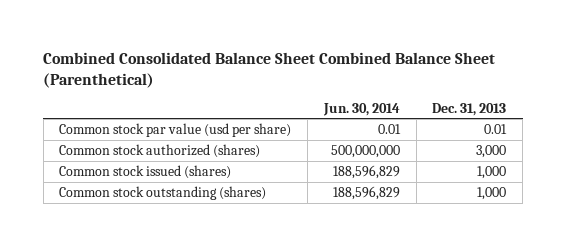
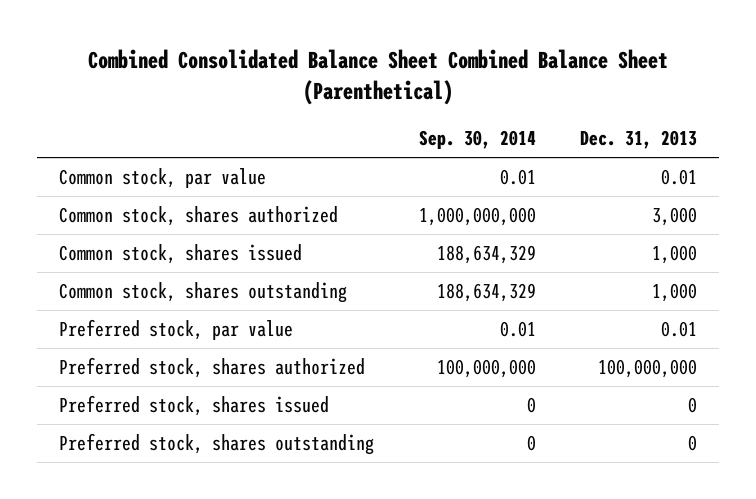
- | Jun. 30, 2014 | Dec. 31, 2013
+ | Sep. 30, 2014 | Dec. 31, 2013
- Common stock par value (usd per share) | 0.01 | 0.01
- Common stock authorized (shares) | 500,000,000 | 3,000
- Common stock issued (shares) | 188,596,829 | 1,000
- Common stock outstanding (shares) | 188,596,829 | 1,000
+ Common stock, par value | 0.01 | 0.01
+ Common stock, shares authorized | 1,000,000,000 | 3,000
+ Common stock, shares issued | 188,634,329 | 1,000
+ Common stock, shares outstanding | 188,634,329 | 1,000
+ Preferred stock, par value | 0.01 | 0.01
+ Preferred stock, shares authorized | 100,000,000 | 100,000,000
+ Preferred stock, shares issued | 0 | 0
+ Preferred stock, shares outstanding | 0 | 0

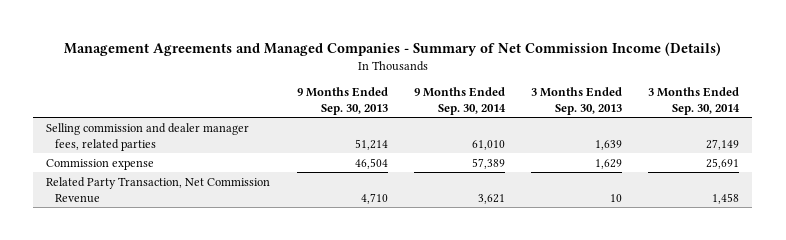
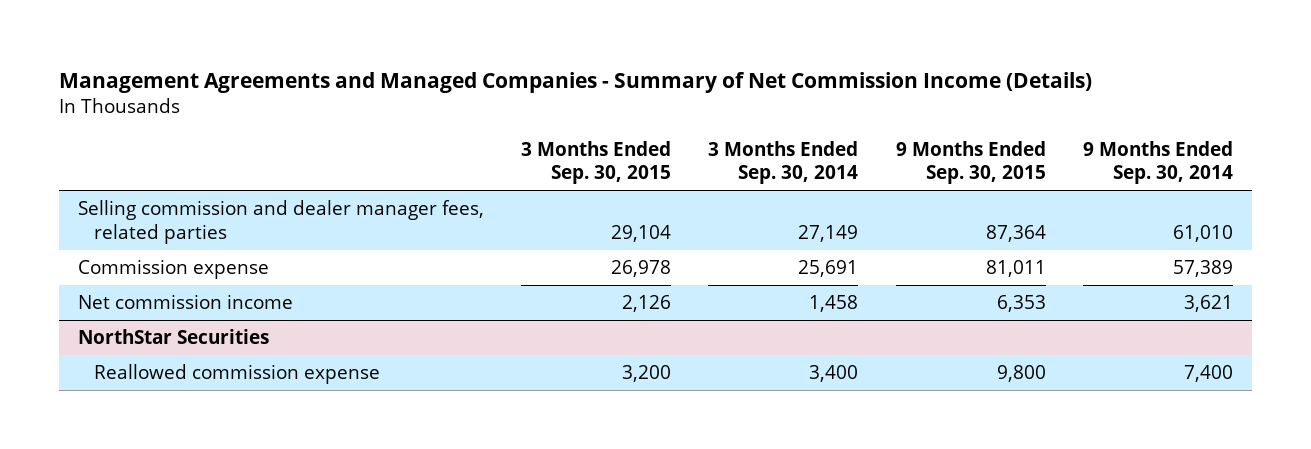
- | 9 Months Ended Sep. 30, 2013 | 9 Months Ended Sep. 30, 2014 | 3 Months Ended Sep. 30, 2013 | 3 Months Ended Sep. 30, 2014
+ | 3 Months Ended Sep. 30, 2015 | 3 Months Ended Sep. 30, 2014 | 9 Months Ended Sep. 30, 2015 | 9 Months Ended Sep. 30, 2014
- Related Party Transaction, Net Commission Revenue | 4,710 | 3,621 | 10 | 1,458
+ Net commission income | 2,126 | 1,458 | 6,353 | 3,621
+ NorthStar Securities
+ Reallowed commission expense | 3,200 | 3,400 | 9,800 | 7,400

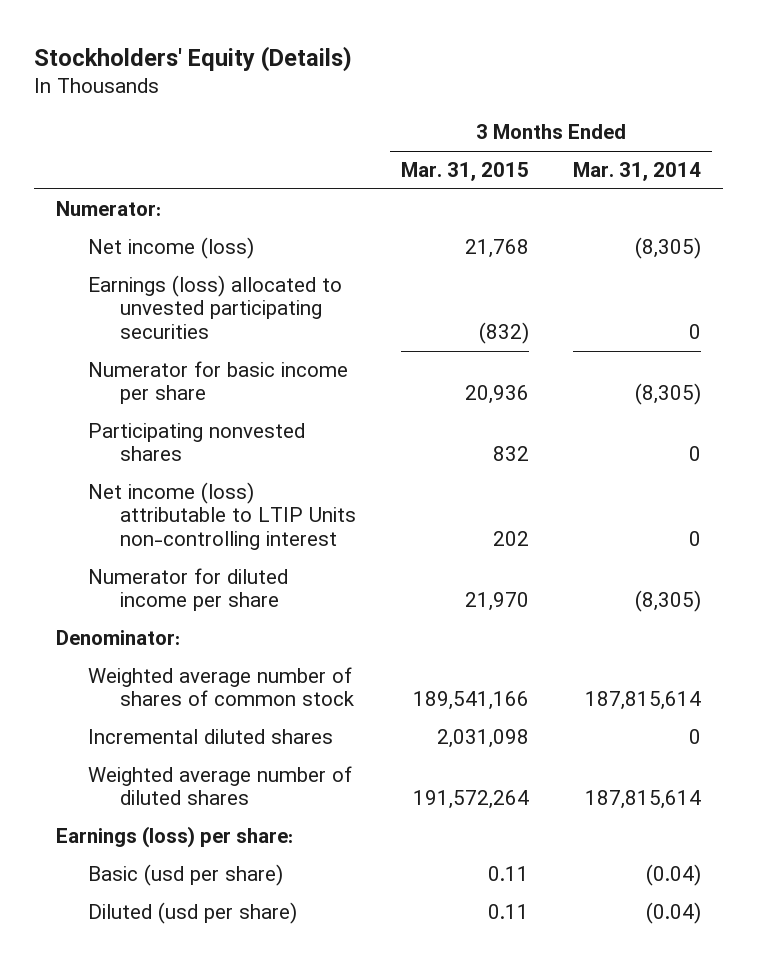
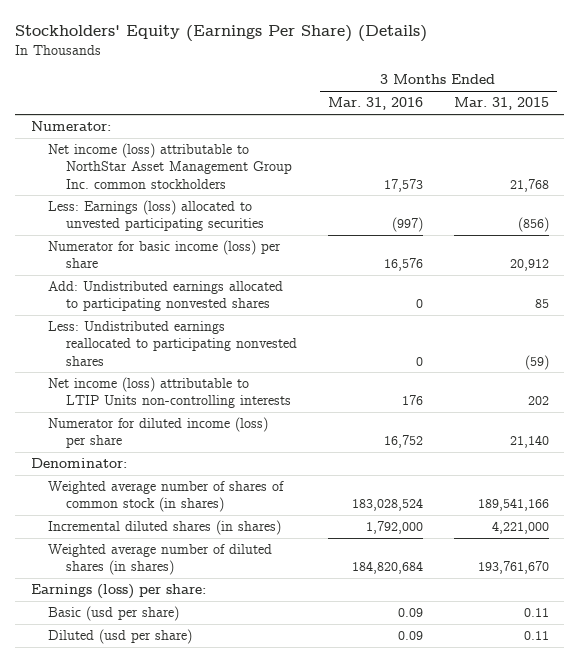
- Stockholders' Equity (Details)
+ Stockholders' Equity (Earnings Per Share) (Details)
- | 3 Months Ended Mar. 31, 2015 | 3 Months Ended Mar. 31, 2014
+ | 3 Months Ended Mar. 31, 2016 | 3 Months Ended Mar. 31, 2015
- Net income (loss) | 21,768 | (8,305)
- Earnings (loss) allocated to unvested participating securities | (832) | 0
- Numerator for basic income per share | 20,936 | (8,305)
- Participating nonvested shares | 832 | 0
- Net income (loss) attributable to LTIP Units non-controlling interest | 202 | 0
- Numerator for diluted income per share | 21,970 | (8,305)
+ Net income (loss) attributable to NorthStar Asset Management Group Inc. common stockholders | 17,573 | 21,768
+ Less: Earnings (loss) allocated to unvested participating securities | (997) | (856)
+ Numerator for basic income (loss) per share | 16,576 | 20,912
+ Add: Undistributed earnings allocated to participating nonvested shares | 0 | 85
+ Less: Undistributed earnings reallocated to participating nonvested shares | 0 | (59)
+ Net income (loss) attributable to LTIP Units non-controlling interests | 176 | 202
+ Numerator for diluted income (loss) per share | 16,752 | 21,140
- Weighted average number of shares of common stock | 189,541,166 | 187,815,614
- Incremental diluted shares | 2,031,098 | 0
- Weighted average number of diluted shares | 191,572,264 | 187,815,614
+ Weighted average number of shares of common stock (in shares) | 183,028,524 | 189,541,166
+ Incremental diluted shares (in shares) | 1,792,000 | 4,221,000
+ Weighted average number of diluted shares (in shares) | 184,820,684 | 193,761,670

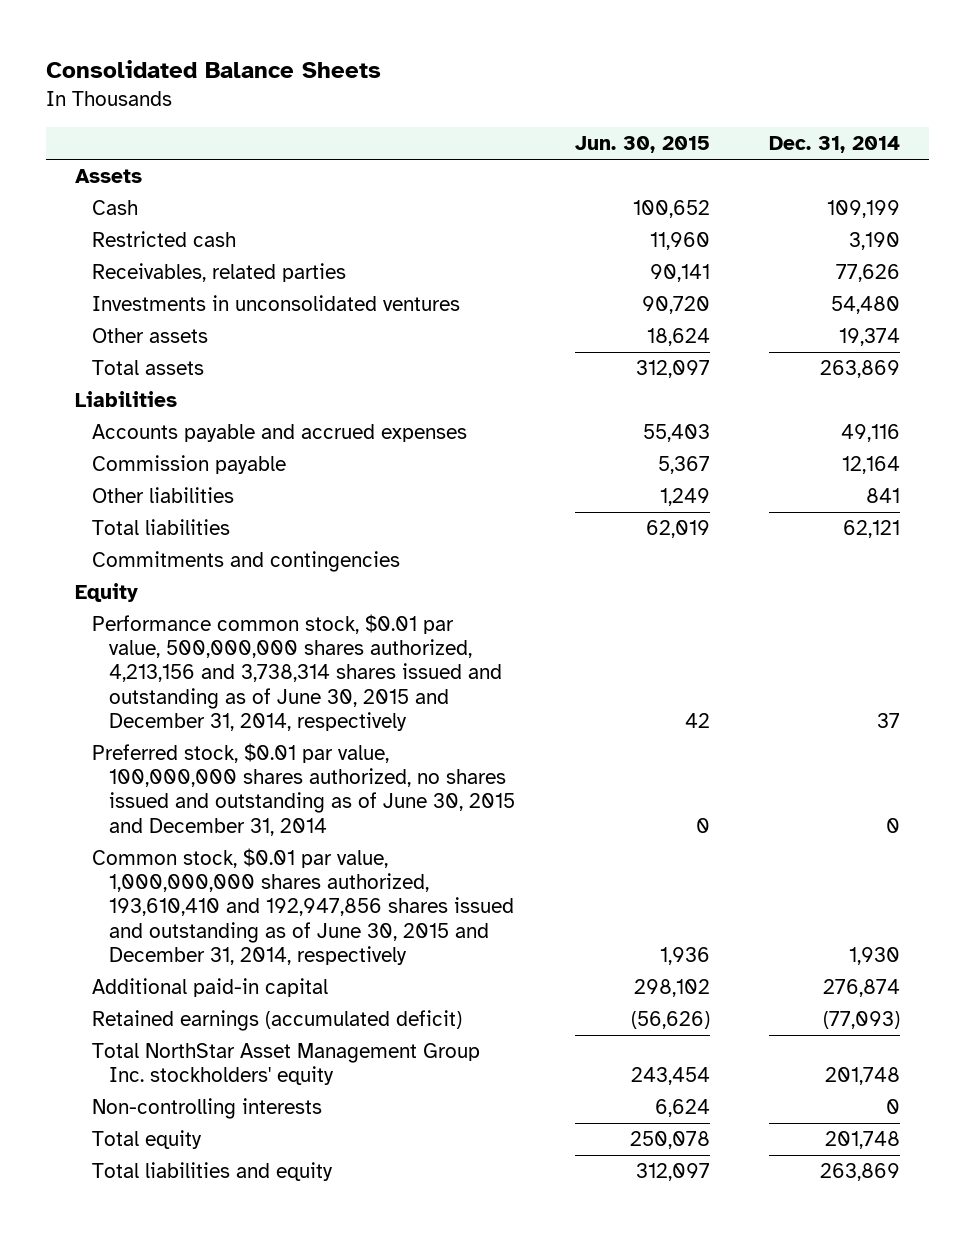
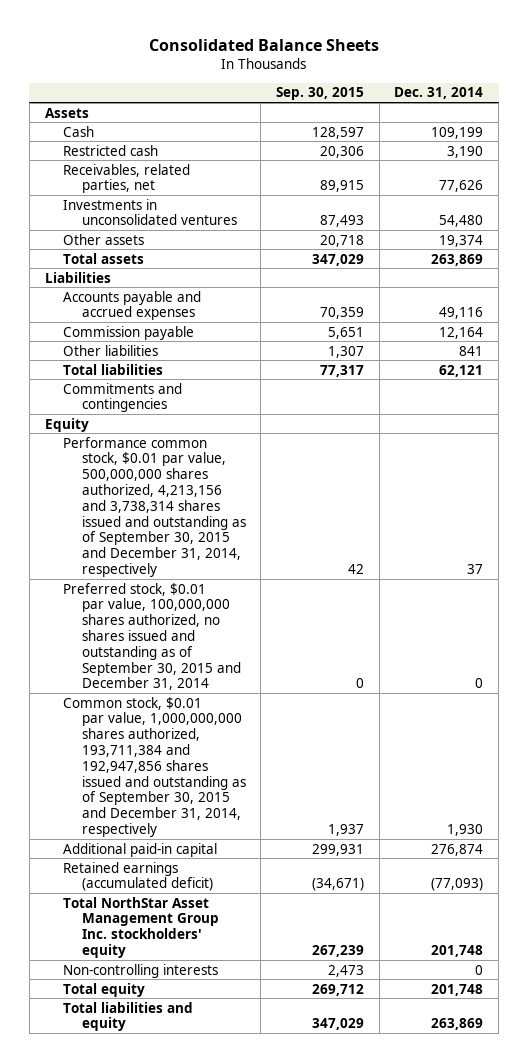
- | Jun. 30, 2015 | Dec. 31, 2014
+ | Sep. 30, 2015 | Dec. 31, 2014
- Receivables, related parties | 90,141 | 77,626
+ Receivables, related parties, net | 89,915 | 77,626
- Performance common stock, $0.01 par value, 500,000,000 shares authorized, 4,213,156 and 3,738,314 shares issued and outstanding as of June 30, 2015 and December 31, 2014, respectively | 42 | 37
- Preferred stock, $0.01 par value, 100,000,000 shares authorized, no shares issued and outstanding as of June 30, 2015 and December 31, 2014 | 0 | 0
- Common stock, $0.01 par value, 1,000,000,000 shares authorized, 193,610,410 and 192,947,856 shares issued and outstanding as of June 30, 2015 and December 31, 2014, respectively | 1,936 | 1,930
+ Performance common stock, $0.01 par value, 500,000,000 shares authorized, 4,213,156 and 3,738,314 shares issued and outstanding as of September 30, 2015 and December 31, 2014, respectively | 42 | 37
+ Preferred stock, $0.01 par value, 100,000,000 shares authorized, no shares issued and outstanding as of September 30, 2015 and December 31, 2014 | 0 | 0
+ Common stock, $0.01 par value, 1,000,000,000 shares authorized, 193,711,384 and 192,947,856 shares issued and outstanding as of September 30, 2015 and December 31, 2014, respectively | 1,937 | 1,930

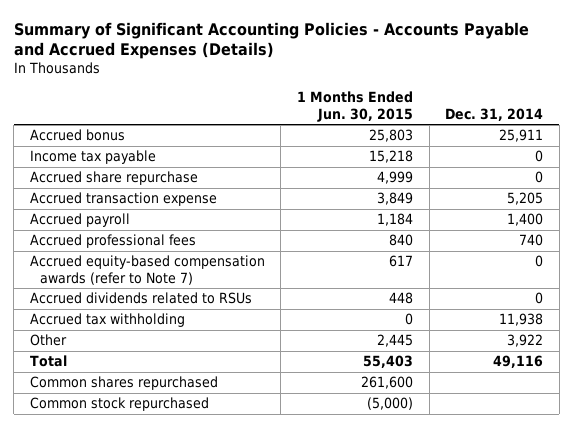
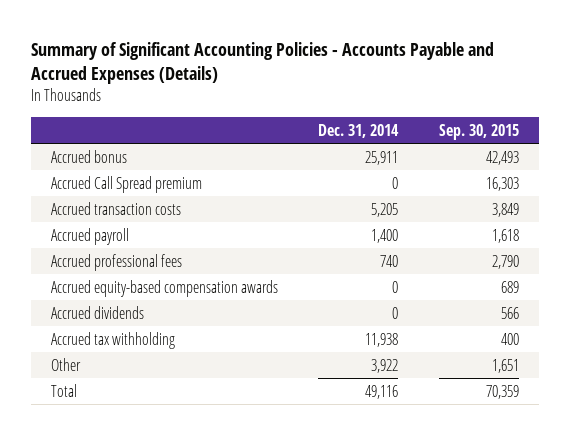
- | 1 Months Ended Jun. 30, 2015 | Dec. 31, 2014
+ | Dec. 31, 2014 | Sep. 30, 2015
- Income tax payable | 15,218 | 0
- Accrued share repurchase | 4,999 | 0
- Accrued transaction expense | 3,849 | 5,205
+ Accrued Call Spread premium | 0 | 16,303
+ Accrued transaction costs | 5,205 | 3,849
- Accrued equity-based compensation awards (refer to Note 7) | 617 | 0
- Accrued dividends related to RSUs | 448 | 0
+ Accrued equity-based compensation awards | 0 | 689
+ Accrued dividends | 0 | 566
- Common shares repurchased | 261,600 |
- Common stock repurchased | (5,000) |

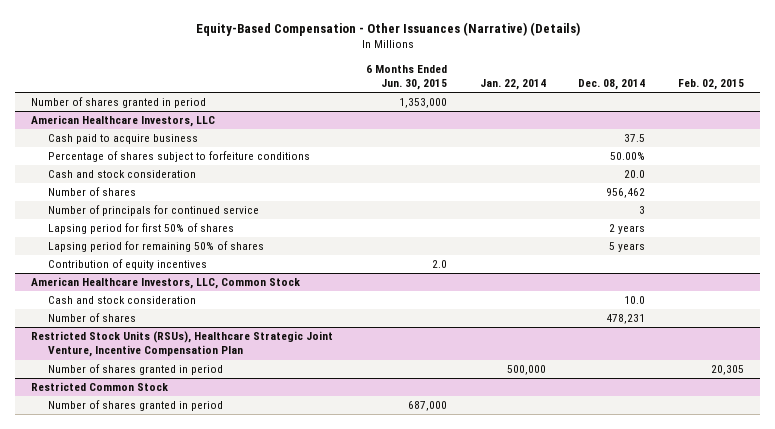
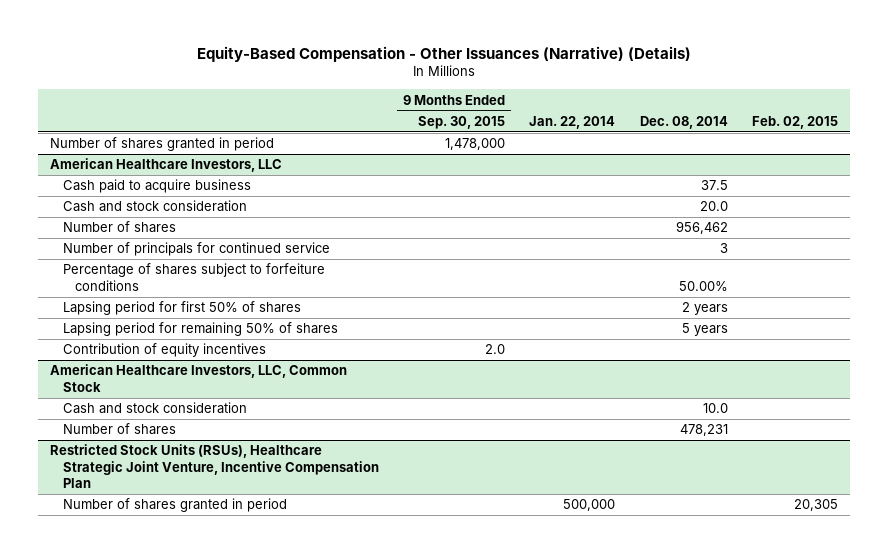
- | 6 Months Ended Jun. 30, 2015 | Jan. 22, 2014 | Dec. 08, 2014 | Feb. 02, 2015
+ | 9 Months Ended Sep. 30, 2015 | Jan. 22, 2014 | Dec. 08, 2014 | Feb. 02, 2015
@ American Healthcare Investors, LLC
moved down: Percentage of shares subject to forfeiture conditions | | | 50.00% |
- Restricted Common Stock
- Number of shares granted in period | 687,000 | | |

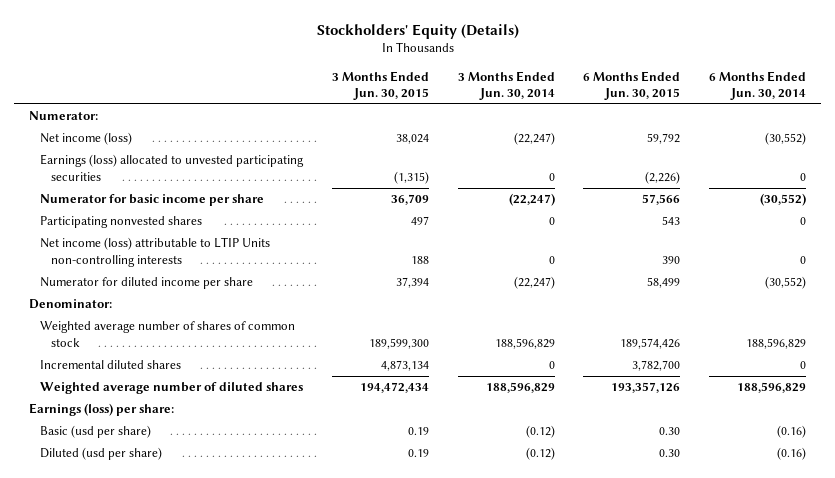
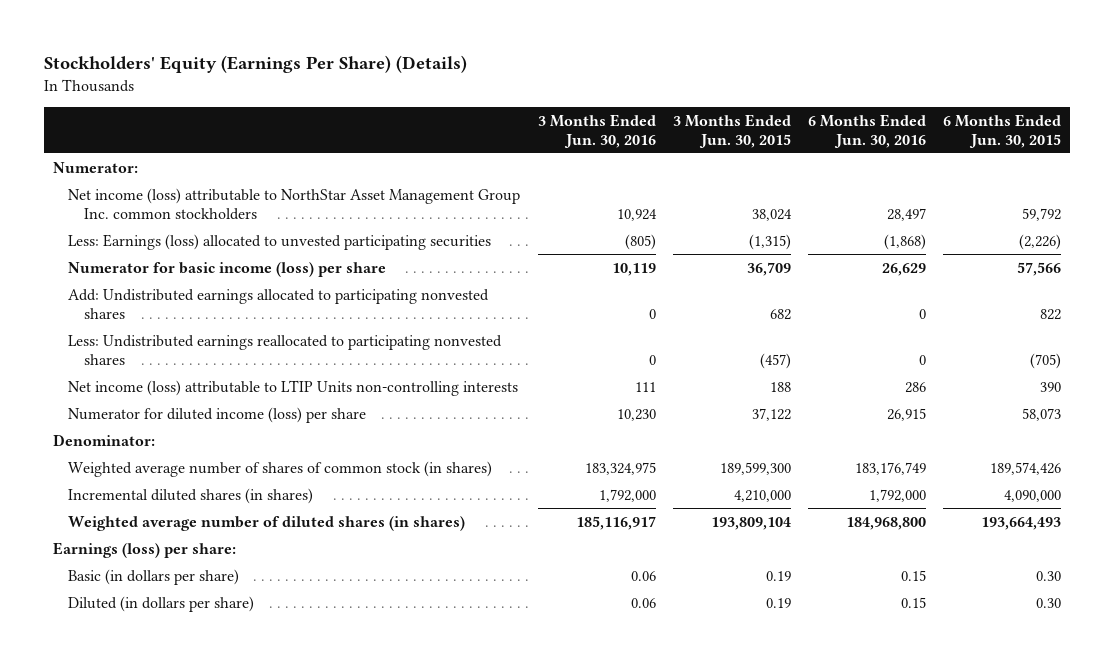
- Stockholders' Equity (Details)
+ Stockholders' Equity (Earnings Per Share) (Details)
- | 3 Months Ended Jun. 30, 2015 | 3 Months Ended Jun. 30, 2014 | 6 Months Ended Jun. 30, 2015 | 6 Months Ended Jun. 30, 2014
+ | 3 Months Ended Jun. 30, 2016 | 3 Months Ended Jun. 30, 2015 | 6 Months Ended Jun. 30, 2016 | 6 Months Ended Jun. 30, 2015
- Net income (loss) | 38,024 | (22,247) | 59,792 | (30,552)
- Earnings (loss) allocated to unvested participating securities | (1,315) | 0 | (2,226) | 0
- Numerator for basic income per share | 36,709 | (22,247) | 57,566 | (30,552)
- Participating nonvested shares | 497 | 0 | 543 | 0
+ Net income (loss) attributable to NorthStar Asset Management Group Inc. common stockholders | 10,924 | 38,024 | 28,497 | 59,792
+ Less: Earnings (loss) allocated to unvested participating securities | (805) | (1,315) | (1,868) | (2,226)
+ Numerator for basic income (loss) per share | 10,119 | 36,709 | 26,629 | 57,566
+ Add: Undistributed earnings allocated to participating nonvested shares | 0 | 682 | 0 | 822
+ Less: Undistributed earnings reallocated to participating nonvested shares | 0 | (457) | 0 | (705)
- Numerator for diluted income per share | 37,394 | (22,247) | 58,499 | (30,552)
+ Numerator for diluted income (loss) per share | 10,230 | 37,122 | 26,915 | 58,073
- Weighted average number of shares of common stock | 189,599,300 | 188,596,829 | 189,574,426 | 188,596,829
- Incremental diluted shares | 4,873,134 | 0 | 3,782,700 | 0
- Weighted average number of diluted shares | 194,472,434 | 188,596,829 | 193,357,126 | 188,596,829
+ Weighted average number of shares of common stock (in shares) | 183,324,975 | 189,599,300 | 183,176,749 | 189,574,426
+ Incremental diluted shares (in shares) | 1,792,000 | 4,210,000 | 1,792,000 | 4,090,000
+ Weighted average number of diluted shares (in shares) | 185,116,917 | 193,809,104 | 184,968,800 | 193,664,493
- Basic (usd per share) | 0.19 | (0.12) | 0.30 | (0.16)
- Diluted (usd per share) | 0.19 | (0.12) | 0.30 | (0.16)
+ Basic (in dollars per share) | 0.06 | 0.19 | 0.15 | 0.30
+ Diluted (in dollars per share) | 0.06 | 0.19 | 0.15 | 0.30

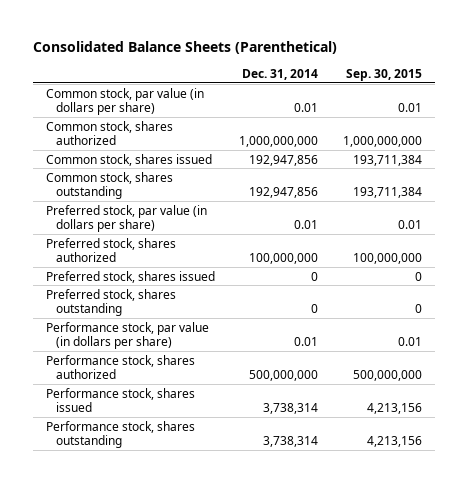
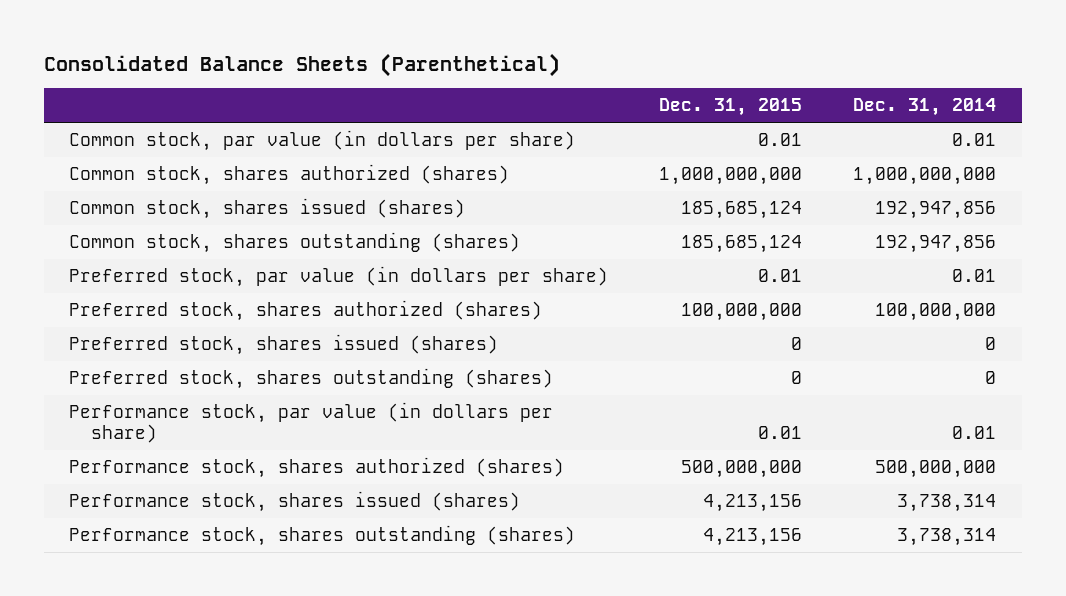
- | Dec. 31, 2014 | Sep. 30, 2015
+ | Dec. 31, 2015 | Dec. 31, 2014
- Common stock, shares authorized | 1,000,000,000 | 1,000,000,000
- Common stock, shares issued | 192,947,856 | 193,711,384
- Common stock, shares outstanding | 192,947,856 | 193,711,384
+ Common stock, shares authorized (shares) | 1,000,000,000 | 1,000,000,000
+ Common stock, shares issued (shares) | 185,685,124 | 192,947,856
+ Common stock, shares outstanding (shares) | 185,685,124 | 192,947,856
- Preferred stock, shares authorized | 100,000,000 | 100,000,000
- Preferred stock, shares issued | 0 | 0
- Preferred stock, shares outstanding | 0 | 0
+ Preferred stock, shares authorized (shares) | 100,000,000 | 100,000,000
+ Preferred stock, shares issued (shares) | 0 | 0
+ Preferred stock, shares outstanding (shares) | 0 | 0
- Performance stock, shares authorized | 500,000,000 | 500,000,000
- Performance stock, shares issued | 3,738,314 | 4,213,156
- Performance stock, shares outstanding | 3,738,314 | 4,213,156
+ Performance stock, shares authorized (shares) | 500,000,000 | 500,000,000
+ Performance stock, shares issued (shares) | 4,213,156 | 3,738,314
+ Performance stock, shares outstanding (shares) | 4,213,156 | 3,738,314

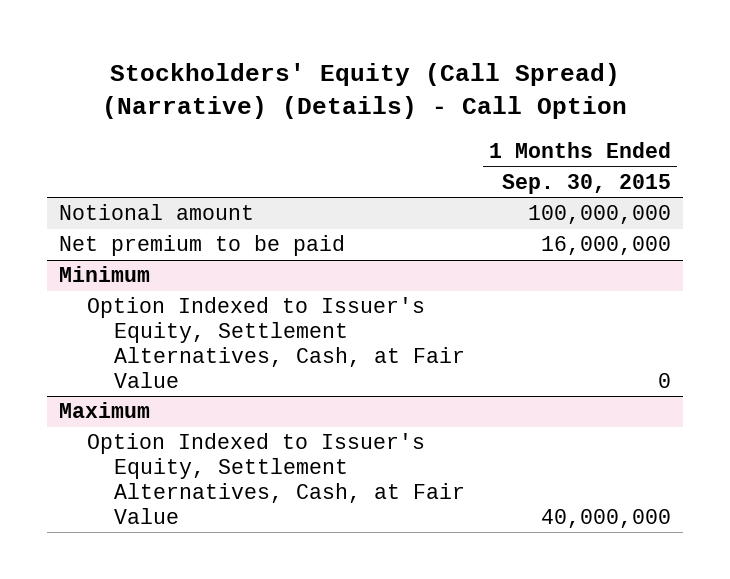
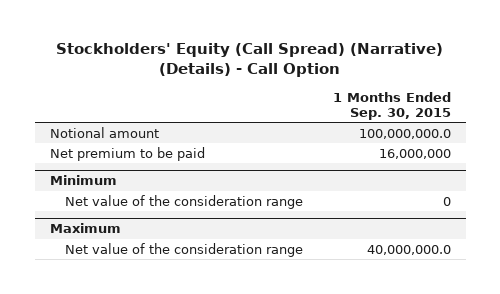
- Notional amount | 100,000,000
+ Notional amount | 100,000,000.0
@ Minimum
- Option Indexed to Issuer's Equity, Settlement Alternatives, Cash, at Fair Value | 0
+ Net value of the consideration range | 0
@ Maximum
- Option Indexed to Issuer's Equity, Settlement Alternatives, Cash, at Fair Value | 40,000,000
+ Net value of the consideration range | 40,000,000.0

